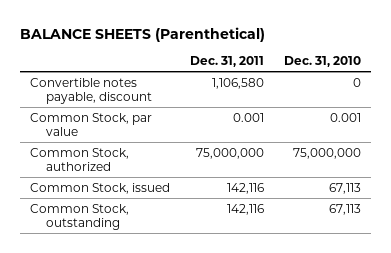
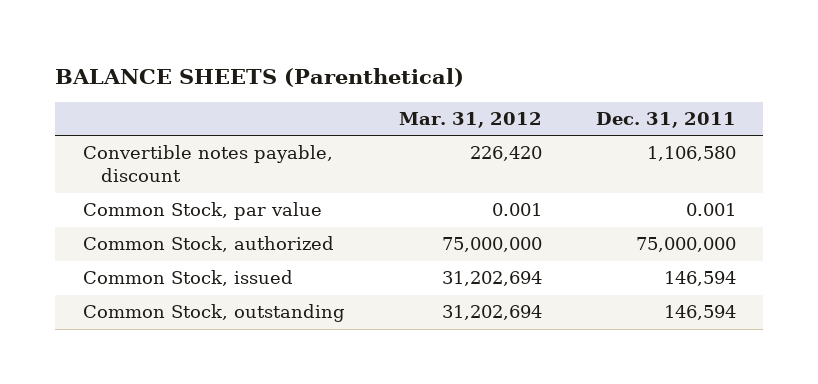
- | Dec. 31, 2011 | Dec. 31, 2010
+ | Mar. 31, 2012 | Dec. 31, 2011
- Common Stock, issued | 142,116 | 67,113
- Common Stock, outstanding | 142,116 | 67,113
+ Common Stock, issued | 31,202,694 | 146,594
+ Common Stock, outstanding | 31,202,694 | 146,594

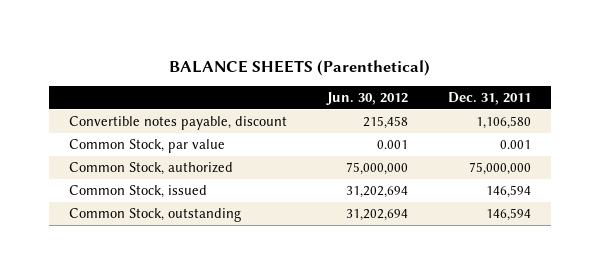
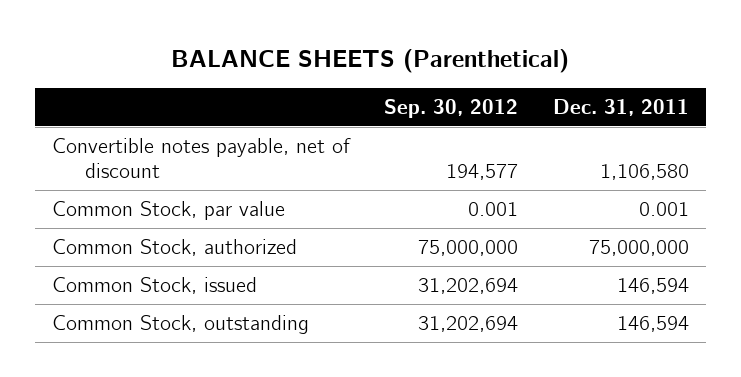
- | Jun. 30, 2012 | Dec. 31, 2011
+ | Sep. 30, 2012 | Dec. 31, 2011
- Convertible notes payable, discount | 215,458 | 1,106,580
+ Convertible notes payable, net of discount | 194,577 | 1,106,580

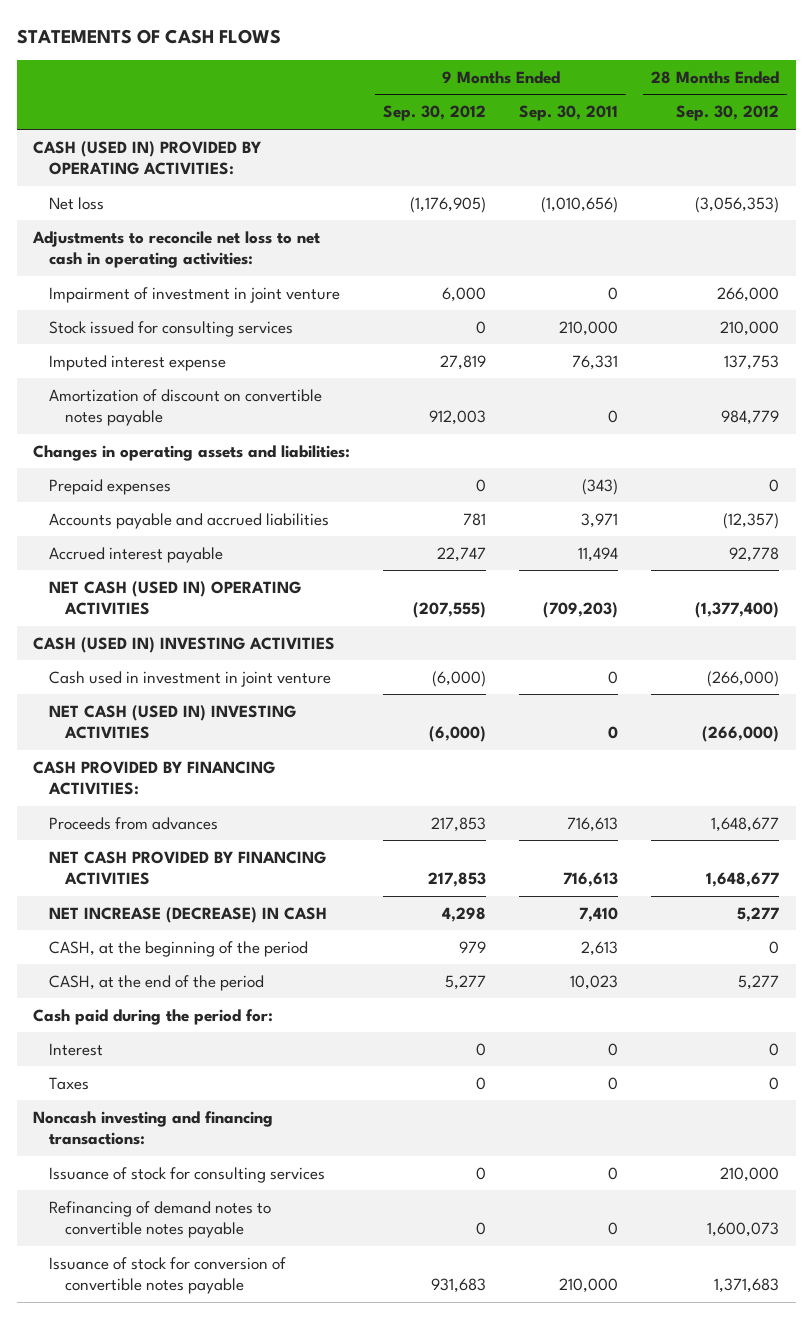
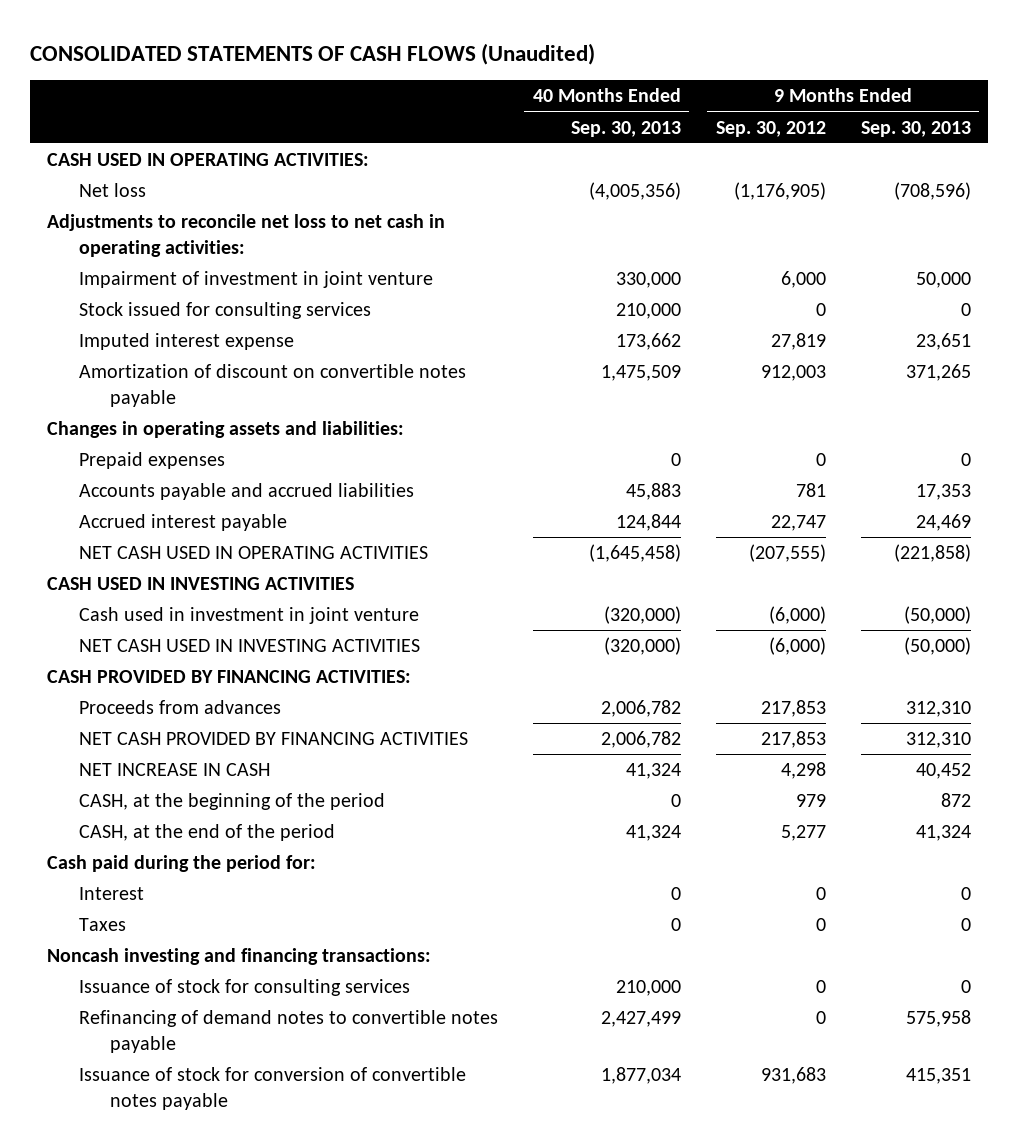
- STATEMENTS OF CASH FLOWS
+ CONSOLIDATED STATEMENTS OF CASH FLOWS (Unaudited)
- | 9 Months Ended Sep. 30, 2012 | 9 Months Ended Sep. 30, 2011 | 28 Months Ended Sep. 30, 2012
+ | 40 Months Ended Sep. 30, 2013 | 9 Months Ended Sep. 30, 2012 | 9 Months Ended Sep. 30, 2013
- CASH (USED IN) PROVIDED BY OPERATING ACTIVITIES:
+ CASH USED IN OPERATING ACTIVITIES:
- NET CASH (USED IN) OPERATING ACTIVITIES | (207,555) | (709,203) | (1,377,400)
- CASH (USED IN) INVESTING ACTIVITIES
+ NET CASH USED IN OPERATING ACTIVITIES | (1,645,458) | (207,555) | (221,858)
+ CASH USED IN INVESTING ACTIVITIES
- NET CASH (USED IN) INVESTING ACTIVITIES | (6,000) | 0 | (266,000)
+ NET CASH USED IN INVESTING ACTIVITIES | (320,000) | (6,000) | (50,000)
- NET INCREASE (DECREASE) IN CASH | 4,298 | 7,410 | 5,277
+ NET INCREASE IN CASH | 41,324 | 4,298 | 40,452

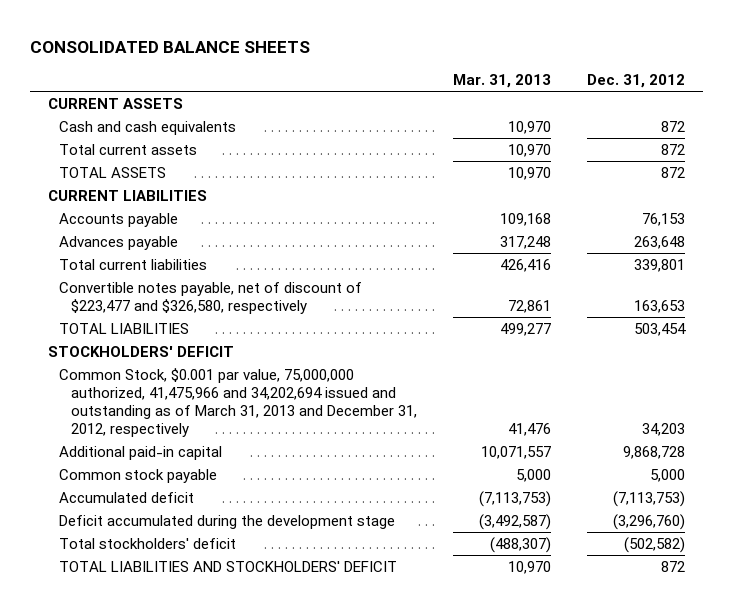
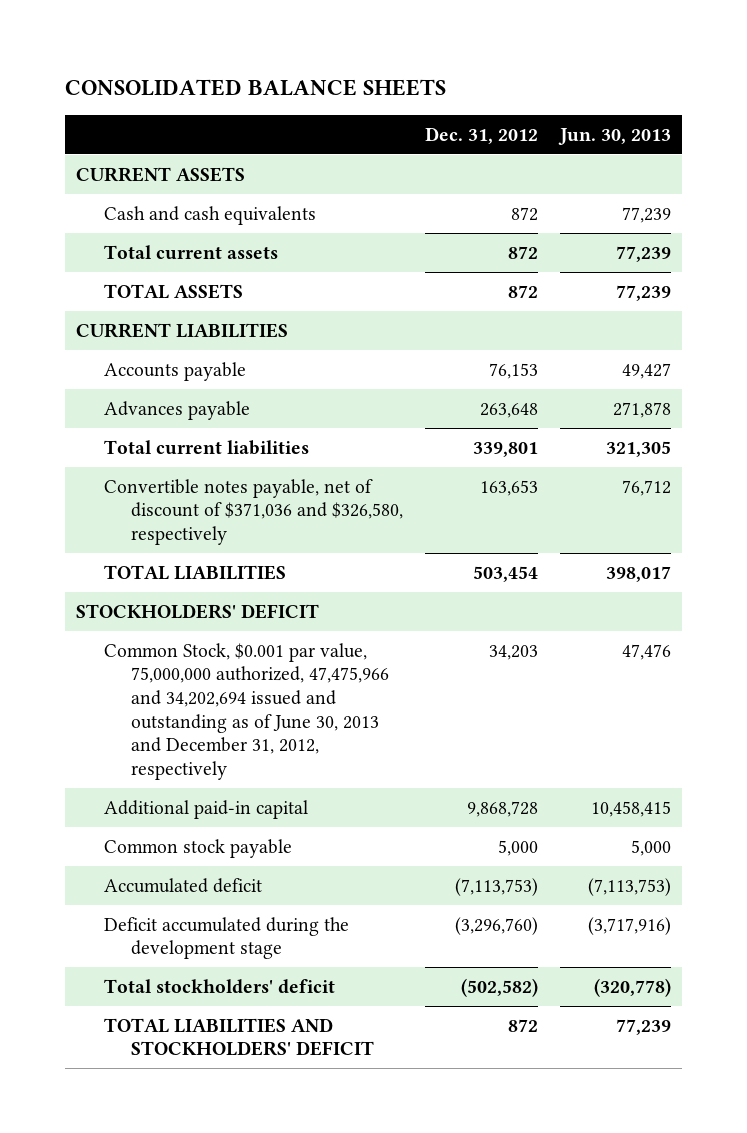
- | Mar. 31, 2013 | Dec. 31, 2012
+ | Dec. 31, 2012 | Jun. 30, 2013
- Convertible notes payable, net of discount of $223,477 and $326,580, respectively | 72,861 | 163,653
+ Convertible notes payable, net of discount of $371,036 and $326,580, respectively | 163,653 | 76,712
- Common Stock, $0.001 par value, 75,000,000 authorized, 41,475,966 and 34,202,694 issued and outstanding as of March 31, 2013 and December 31, 2012, respectively | 41,476 | 34,203
+ Common Stock, $0.001 par value, 75,000,000 authorized, 47,475,966 and 34,202,694 issued and outstanding as of June 30, 2013 and December 31, 2012, respectively | 34,203 | 47,476

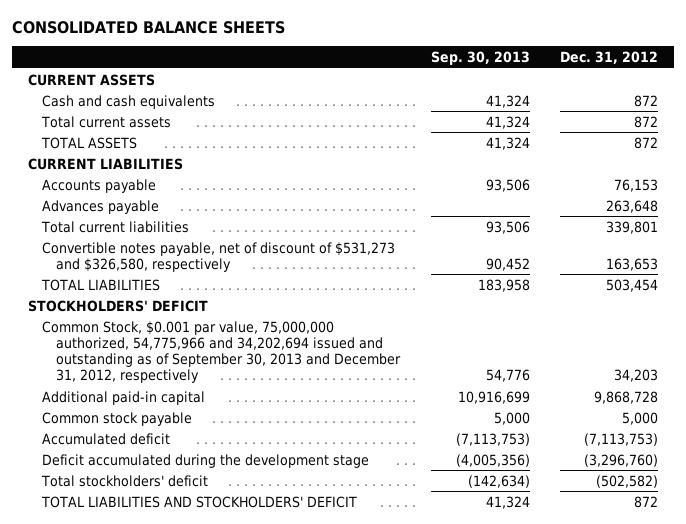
- | Dec. 31, 2012 | Jun. 30, 2013
+ | Sep. 30, 2013 | Dec. 31, 2012
- Convertible notes payable, net of discount of $371,036 and $326,580, respectively | 163,653 | 76,712
+ Convertible notes payable, net of discount of $531,273 and $326,580, respectively | 90,452 | 163,653
- Common Stock, $0.001 par value, 75,000,000 authorized, 47,475,966 and 34,202,694 issued and outstanding as of June 30, 2013 and December 31, 2012, respectively | 34,203 | 47,476
+ Common Stock, $0.001 par value, 75,000,000 authorized, 54,775,966 and 34,202,694 issued and outstanding as of September 30, 2013 and December 31, 2012, respectively | 54,776 | 34,203

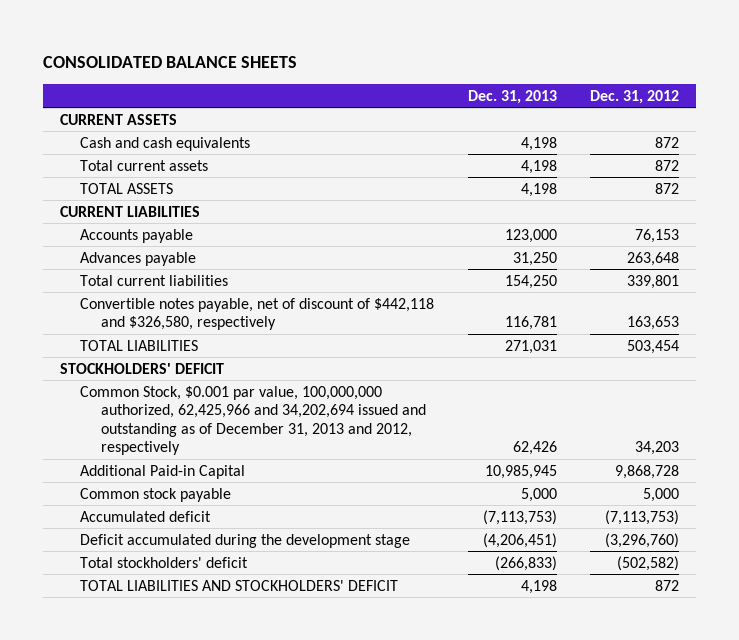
- | Sep. 30, 2013 | Dec. 31, 2012
+ | Dec. 31, 2013 | Dec. 31, 2012
- Convertible notes payable, net of discount of $531,273 and $326,580, respectively | 90,452 | 163,653
+ Convertible notes payable, net of discount of $442,118 and $326,580, respectively | 116,781 | 163,653
- Common Stock, $0.001 par value, 75,000,000 authorized, 54,775,966 and 34,202,694 issued and outstanding as of September 30, 2013 and December 31, 2012, respectively | 54,776 | 34,203
- Additional paid-in capital | 10,916,699 | 9,868,728
+ Common Stock, $0.001 par value, 100,000,000 authorized, 62,425,966 and 34,202,694 issued and outstanding as of December 31, 2013 and 2012, respectively | 62,426 | 34,203
+ Additional Paid-in Capital | 10,985,945 | 9,868,728

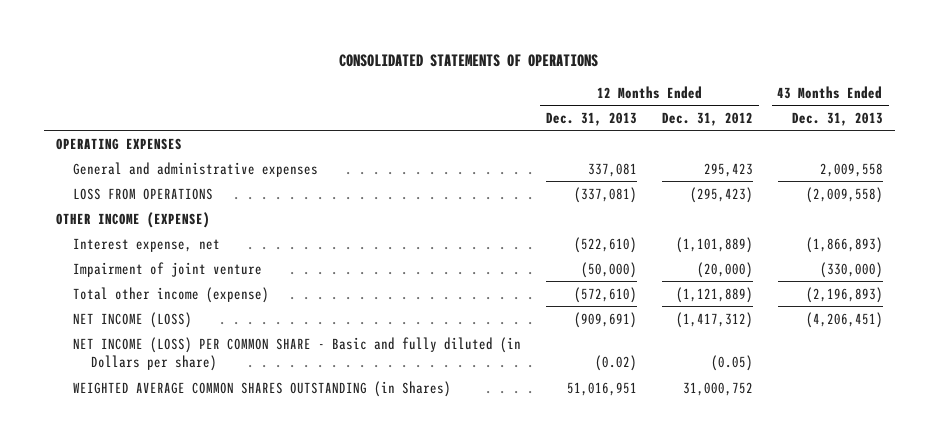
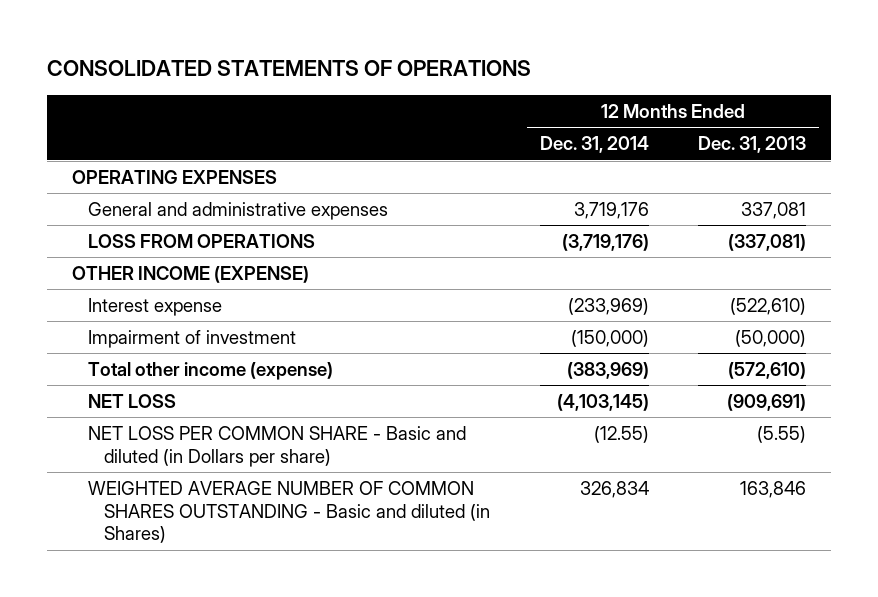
- | 12 Months Ended Dec. 31, 2013 | 12 Months Ended Dec. 31, 2012 | 43 Months Ended Dec. 31, 2013
+ | 12 Months Ended Dec. 31, 2014 | 12 Months Ended Dec. 31, 2013
- Interest expense, net | (522,610) | (1,101,889) | (1,866,893)
- Impairment of joint venture | (50,000) | (20,000) | (330,000)
+ Interest expense | (233,969) | (522,610)
+ Impairment of investment | (150,000) | (50,000)
- NET INCOME (LOSS) | (909,691) | (1,417,312) | (4,206,451)
- NET INCOME (LOSS) PER COMMON SHARE - Basic and fully diluted (in Dollars per share) | (0.02) | (0.05) |
- WEIGHTED AVERAGE COMMON SHARES OUTSTANDING (in Shares) | 51,016,951 | 31,000,752 |
+ NET LOSS | (4,103,145) | (909,691)
+ NET LOSS PER COMMON SHARE - Basic and diluted (in Dollars per share) | (12.55) | (5.55)
+ WEIGHTED AVERAGE NUMBER OF COMMON SHARES OUTSTANDING - Basic and diluted (in Shares) | 326,834 | 163,846

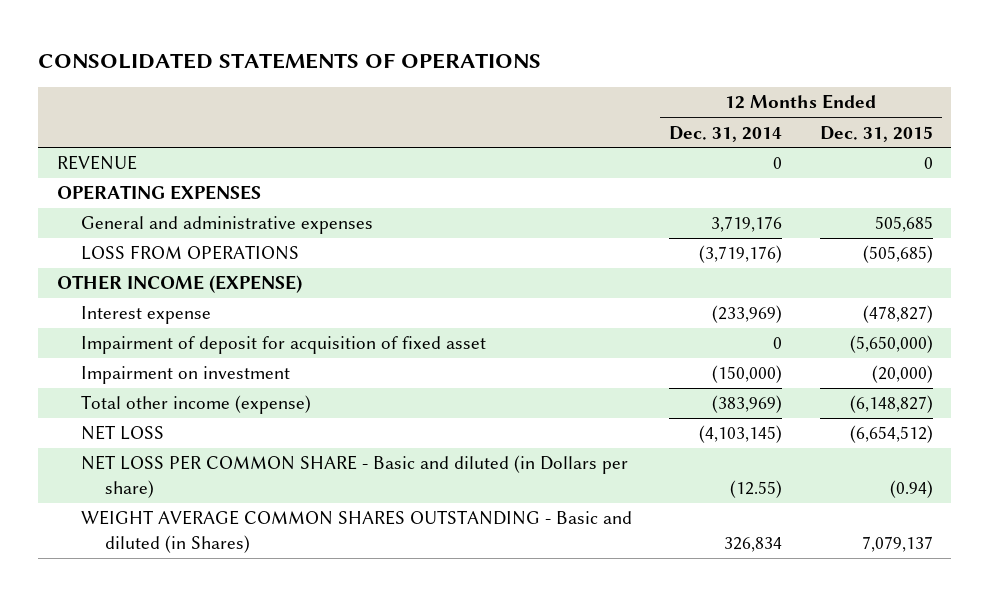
- | 12 Months Ended Dec. 31, 2014 | 12 Months Ended Dec. 31, 2013
+ | 12 Months Ended Dec. 31, 2014 | 12 Months Ended Dec. 31, 2015
+ REVENUE | 0 | 0
- Impairment of investment | (150,000) | (50,000)
+ Impairment of deposit for acquisition of fixed asset | 0 | (5,650,000)
+ Impairment on investment | (150,000) | (20,000)
- WEIGHTED AVERAGE NUMBER OF COMMON SHARES OUTSTANDING - Basic and diluted (in Shares) | 326,834 | 163,846
+ WEIGHT AVERAGE COMMON SHARES OUTSTANDING - Basic and diluted (in Shares) | 326,834 | 7,079,137

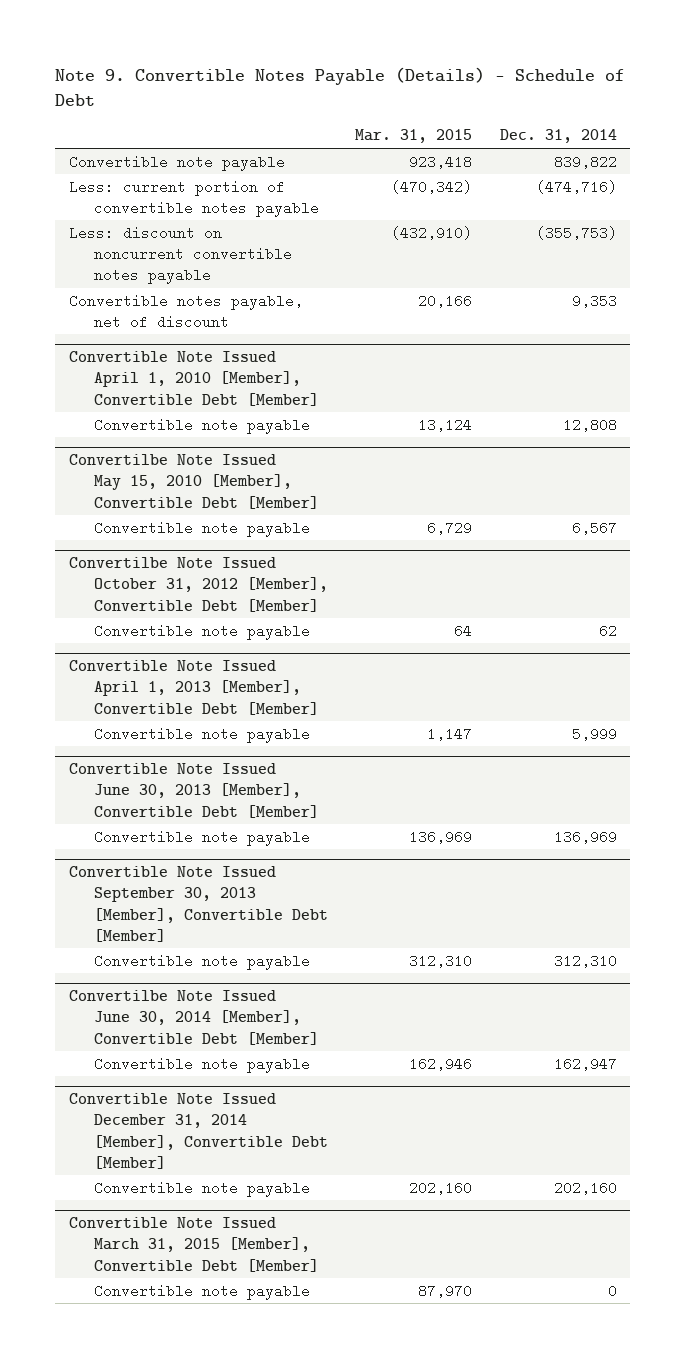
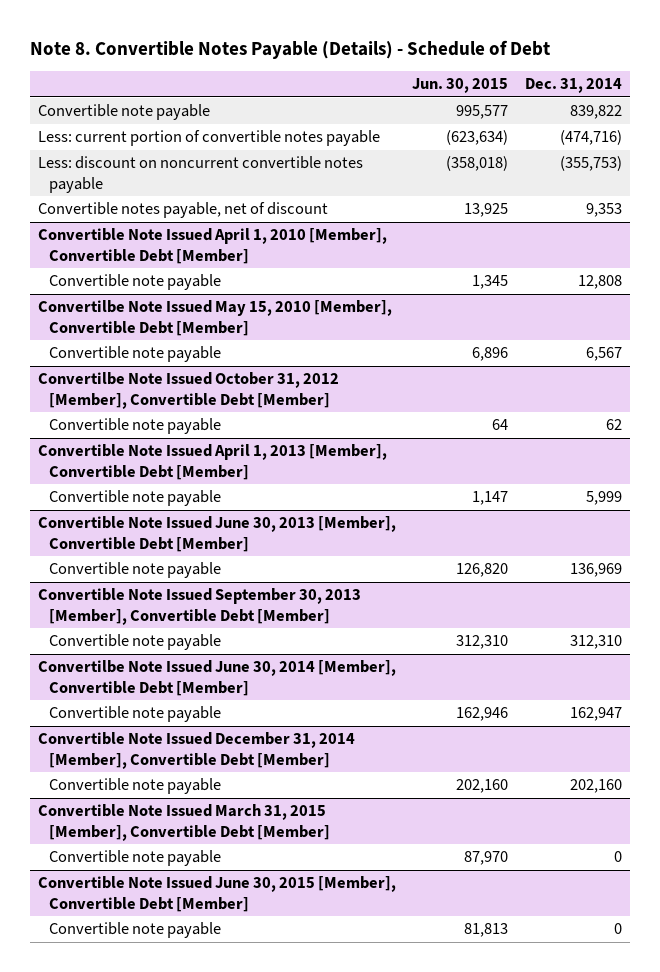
- Note 9. Convertible Notes Payable (Details) - Schedule of Debt
+ Note 8. Convertible Notes Payable (Details) - Schedule of Debt
- | Mar. 31, 2015 | Dec. 31, 2014
+ | Jun. 30, 2015 | Dec. 31, 2014
+ Convertible Note Issued June 30, 2015 [Member], Convertible Debt [Member]
+ Convertible note payable | 81,813 | 0

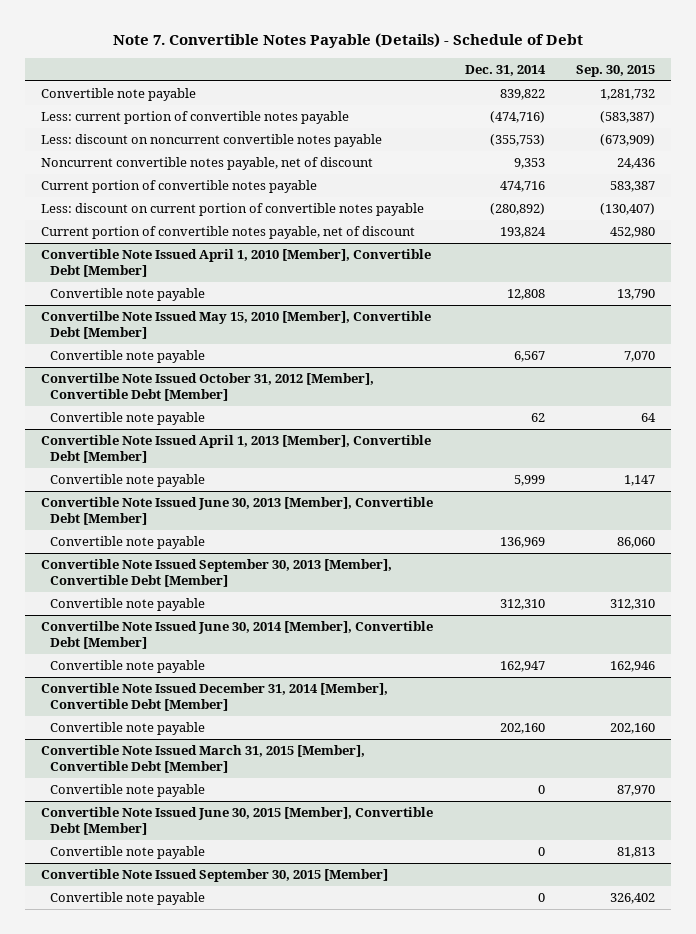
- Note 8. Convertible Notes Payable (Details) - Schedule of Debt
+ Note 7. Convertible Notes Payable (Details) - Schedule of Debt
- | Jun. 30, 2015 | Dec. 31, 2014
+ | Dec. 31, 2014 | Sep. 30, 2015
- Convertible notes payable, net of discount | 13,925 | 9,353
+ Noncurrent convertible notes payable, net of discount | 9,353 | 24,436
+ Current portion of convertible notes payable | 474,716 | 583,387
+ Less: discount on current portion of convertible notes payable | (280,892) | (130,407)
+ Current portion of convertible notes payable, net of discount | 193,824 | 452,980
+ Convertible Note Issued September 30, 2015 [Member]
+ Convertible note payable | 0 | 326,402

